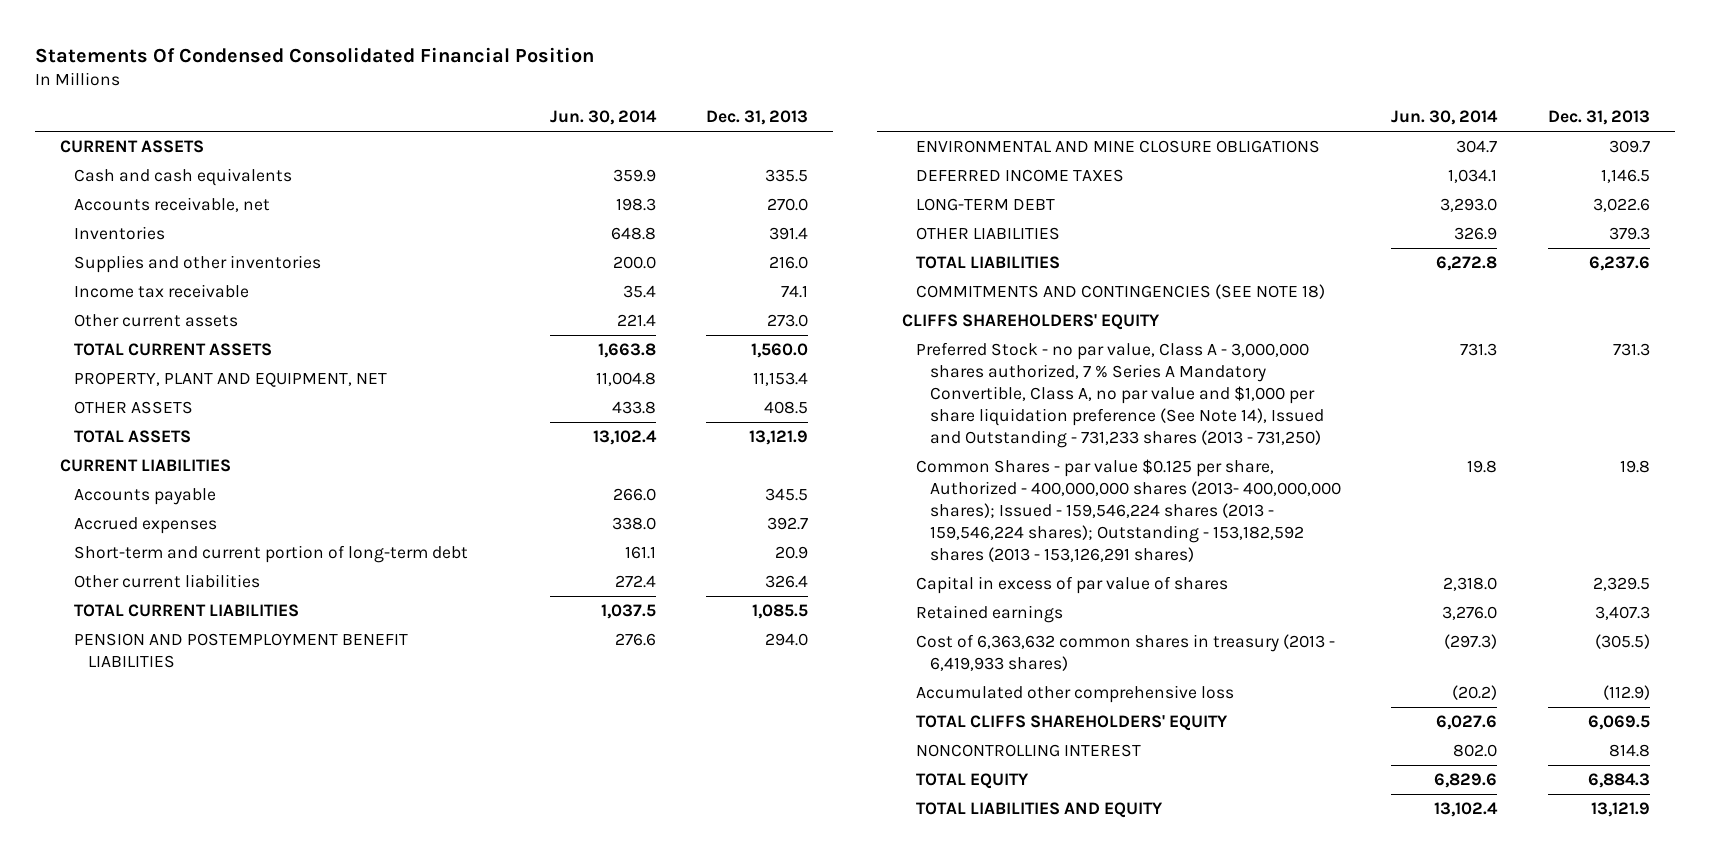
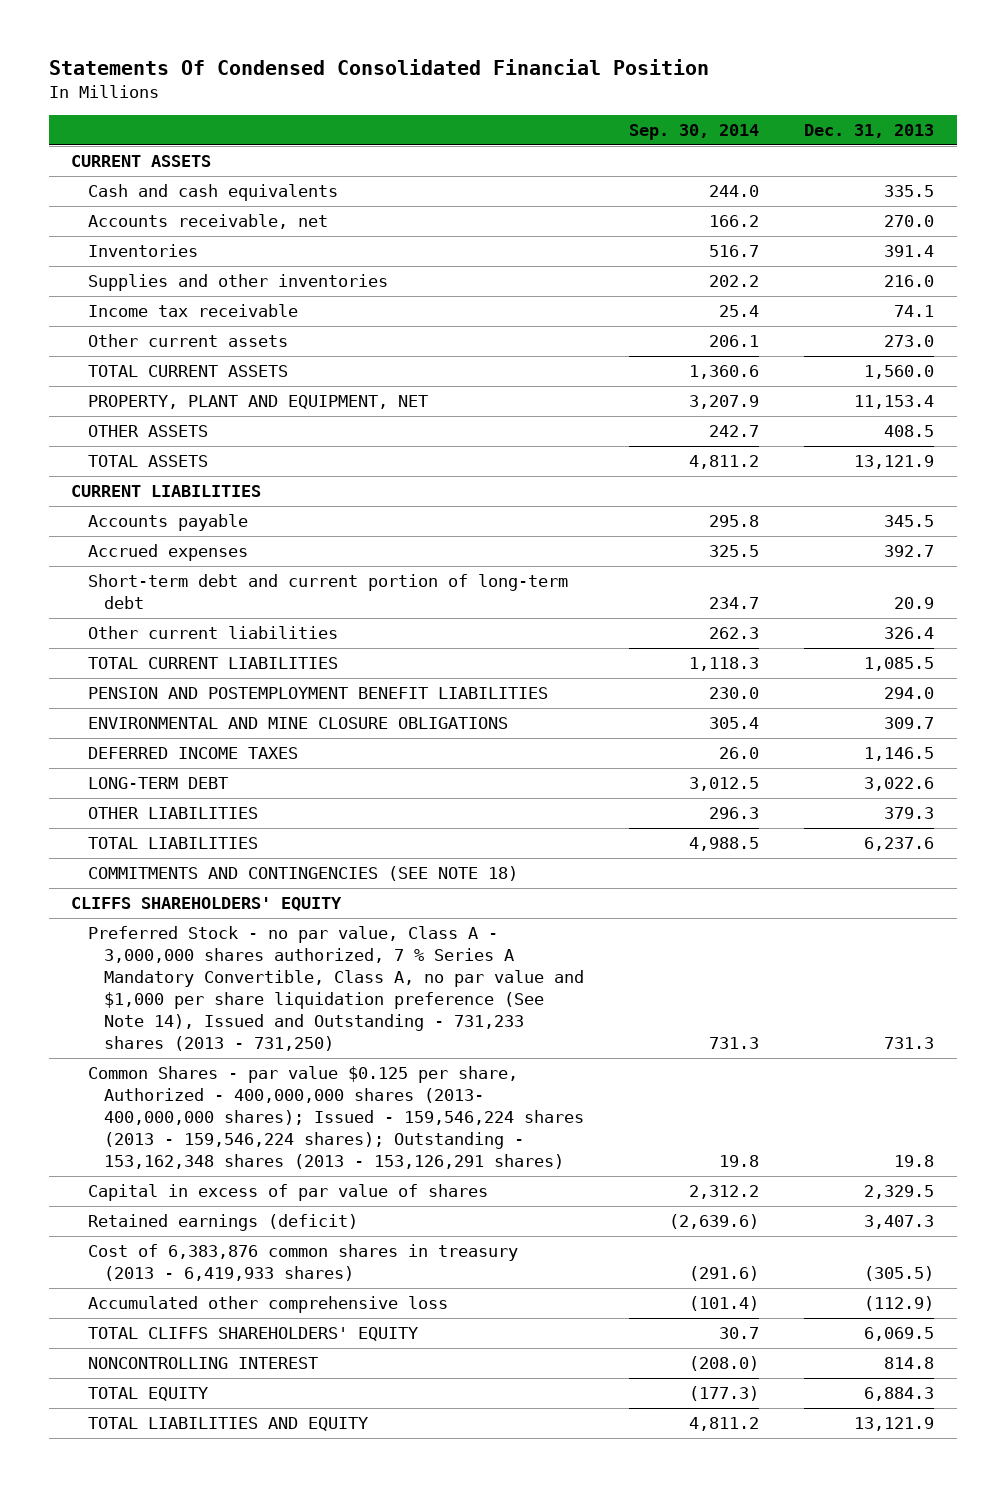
- | Jun. 30, 2014 | Dec. 31, 2013
+ | Sep. 30, 2014 | Dec. 31, 2013
- Short-term and current portion of long-term debt | 161.1 | 20.9
+ Short-term debt and current portion of long-term debt | 234.7 | 20.9
- Common Shares - par value $0.125 per share, Authorized - 400,000,000 shares (2013- 400,000,000 shares); Issued - 159,546,224 shares (2013 - 159,546,224 shares); Outstanding - 153,182,592 shares (2013 - 153,126,291 shares) | 19.8 | 19.8
+ Common Shares - par value $0.125 per share, Authorized - 400,000,000 shares (2013- 400,000,000 shares); Issued - 159,546,224 shares (2013 - 159,546,224 shares); Outstanding - 153,162,348 shares (2013 - 153,126,291 shares) | 19.8 | 19.8
- Retained earnings | 3,276.0 | 3,407.3
- Cost of 6,363,632 common shares in treasury (2013 - 6,419,933 shares) | (297.3) | (305.5)
+ Retained earnings (deficit) | (2,639.6) | 3,407.3
+ Cost of 6,383,876 common shares in treasury (2013 - 6,419,933 shares) | (291.6) | (305.5)

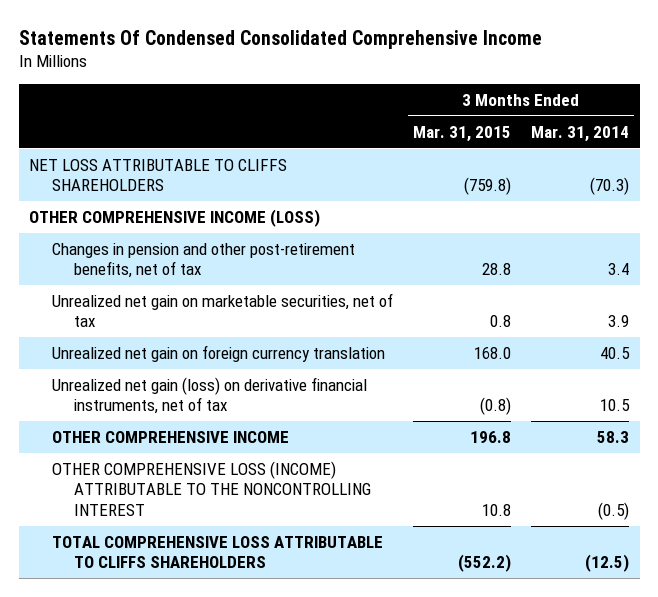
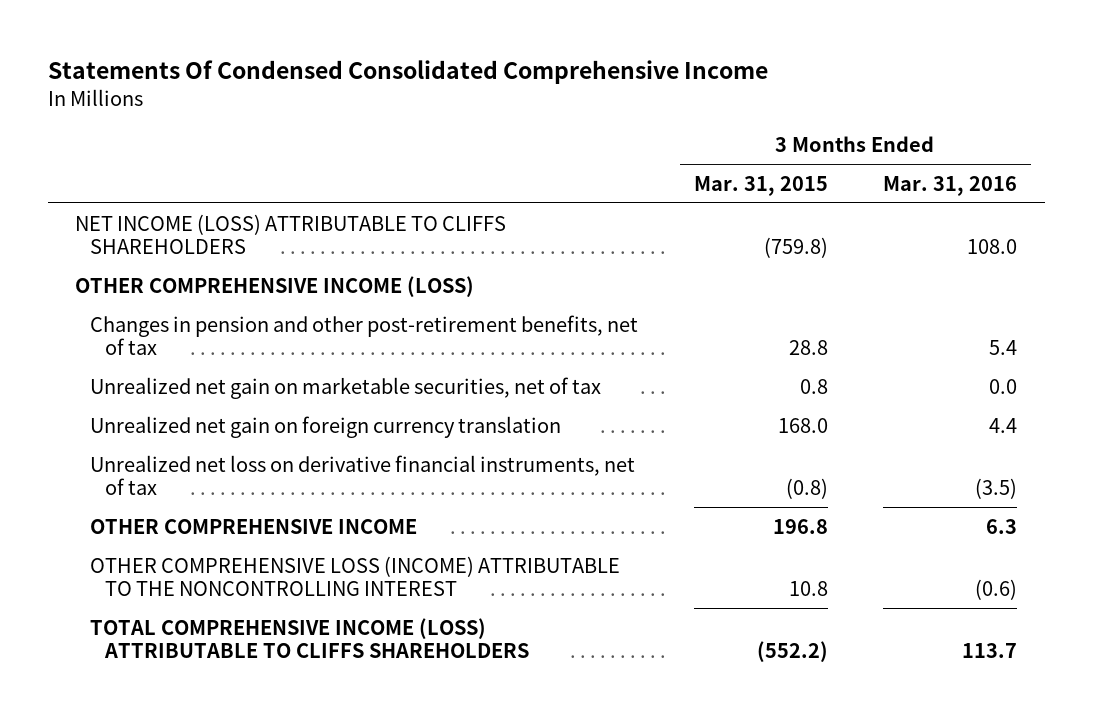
- | 3 Months Ended Mar. 31, 2015 | 3 Months Ended Mar. 31, 2014
+ | 3 Months Ended Mar. 31, 2015 | 3 Months Ended Mar. 31, 2016
- NET LOSS ATTRIBUTABLE TO CLIFFS SHAREHOLDERS | (759.8) | (70.3)
+ NET INCOME (LOSS) ATTRIBUTABLE TO CLIFFS SHAREHOLDERS | (759.8) | 108.0
- Unrealized net gain (loss) on derivative financial instruments, net of tax | (0.8) | 10.5
+ Unrealized net loss on derivative financial instruments, net of tax | (0.8) | (3.5)
- TOTAL COMPREHENSIVE LOSS ATTRIBUTABLE TO CLIFFS SHAREHOLDERS | (552.2) | (12.5)
+ TOTAL COMPREHENSIVE INCOME (LOSS) ATTRIBUTABLE TO CLIFFS SHAREHOLDERS | (552.2) | 113.7

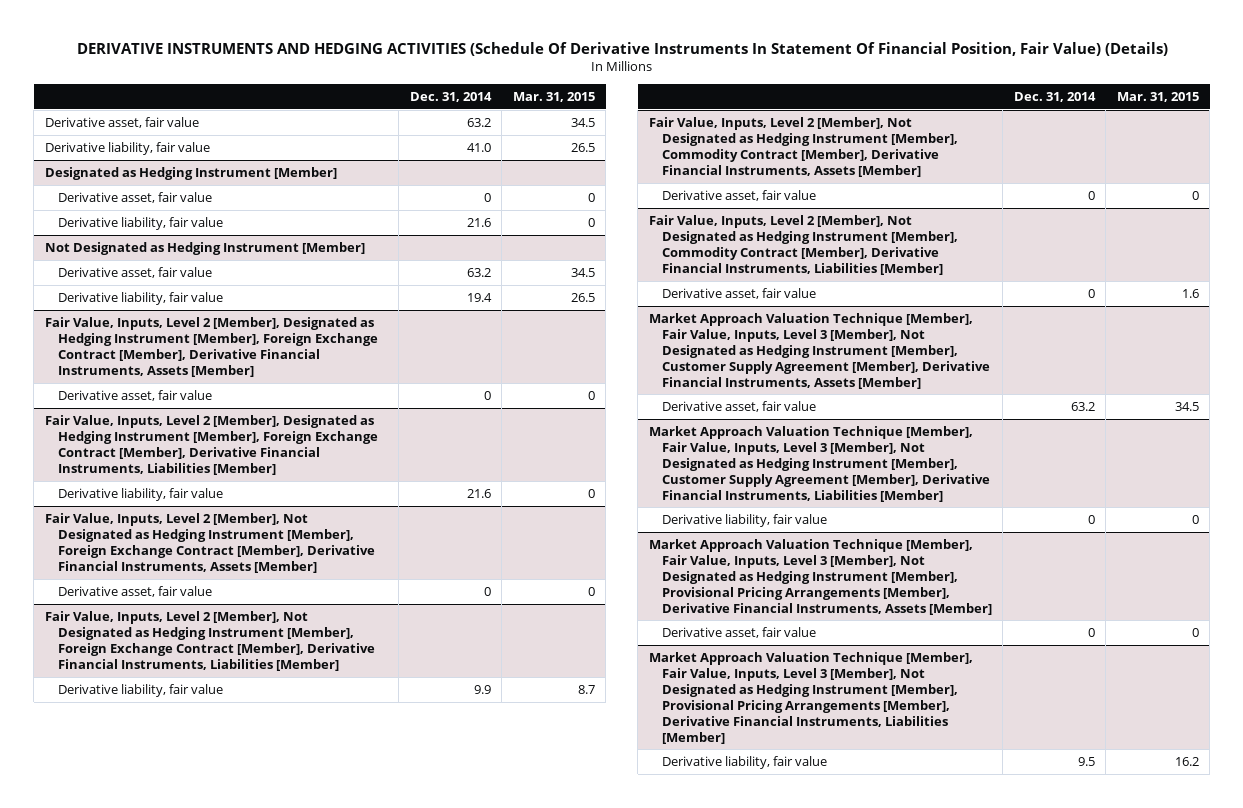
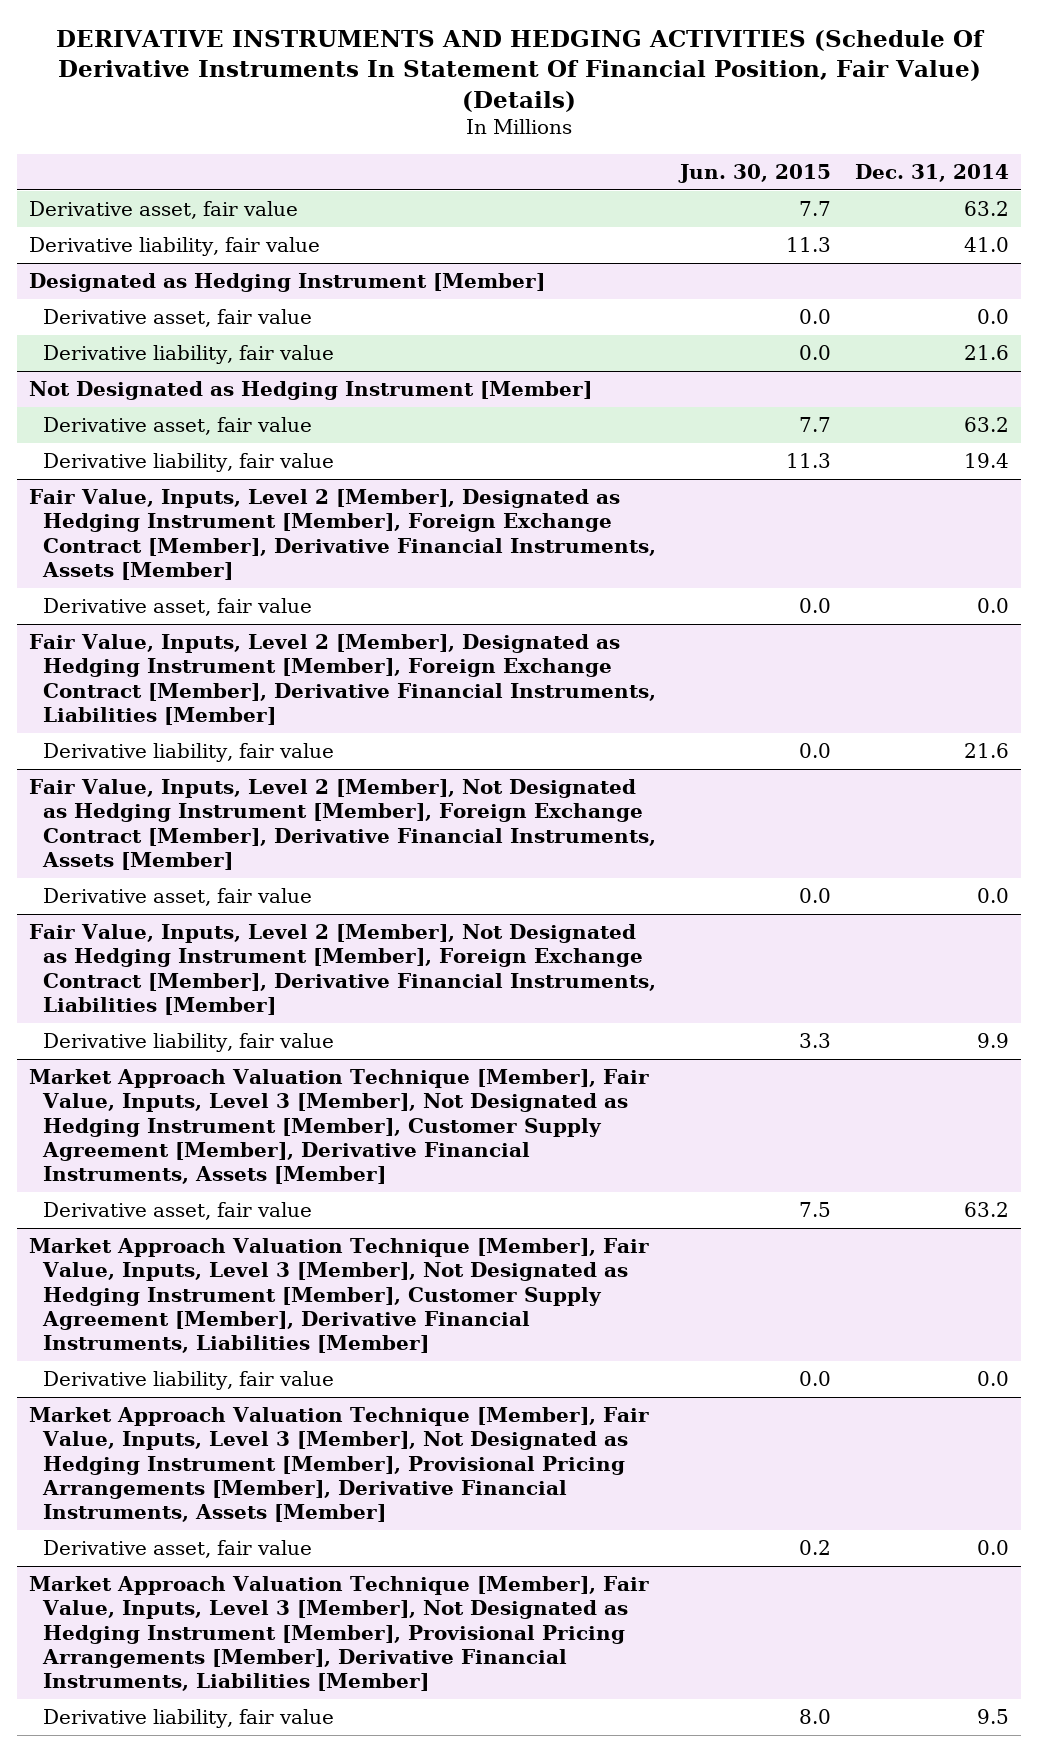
- | Dec. 31, 2014 | Mar. 31, 2015
+ | Jun. 30, 2015 | Dec. 31, 2014
@ Designated as Hedging Instrument [Member]
- Derivative asset, fair value | 0 | 0
+ Derivative asset, fair value | 0.0 | 0.0
@ Fair Value, Inputs, Level 2 [Member], Designated as Hedging Instrument [Member], Foreign Exchange Contract [Member], Derivative Financial Instruments, Assets [Member]
- Derivative asset, fair value | 0 | 0
+ Derivative asset, fair value | 0.0 | 0.0
@ Fair Value, Inputs, Level 2 [Member], Not Designated as Hedging Instrument [Member], Foreign Exchange Contract [Member], Derivative Financial Instruments, Assets [Member]
- Derivative asset, fair value | 0 | 0
+ Derivative asset, fair value | 0.0 | 0.0
- Fair Value, Inputs, Level 2 [Member], Not Designated as Hedging Instrument [Member], Commodity Contract [Member], Derivative Financial Instruments, Assets [Member]
- Derivative asset, fair value | 0 | 0
- Fair Value, Inputs, Level 2 [Member], Not Designated as Hedging Instrument [Member], Commodity Contract [Member], Derivative Financial Instruments, Liabilities [Member]
- Derivative asset, fair value | 0 | 1.6
@ Market Approach Valuation Technique [Member], Fair Value, Inputs, Level 3 [Member], Not Designated as Hedging Instrument [Member], Customer Supply Agreement [Member], Derivative Financial Instruments, Liabilities [Member]
- Derivative liability, fair value | 0 | 0
+ Derivative liability, fair value | 0.0 | 0.0
@ Market Approach Valuation Technique [Member], Fair Value, Inputs, Level 3 [Member], Not Designated as Hedging Instrument [Member], Provisional Pricing Arrangements [Member], Derivative Financial Instruments, Assets [Member]
- Derivative asset, fair value | 0 | 0
+ Derivative asset, fair value | 0.2 | 0.0

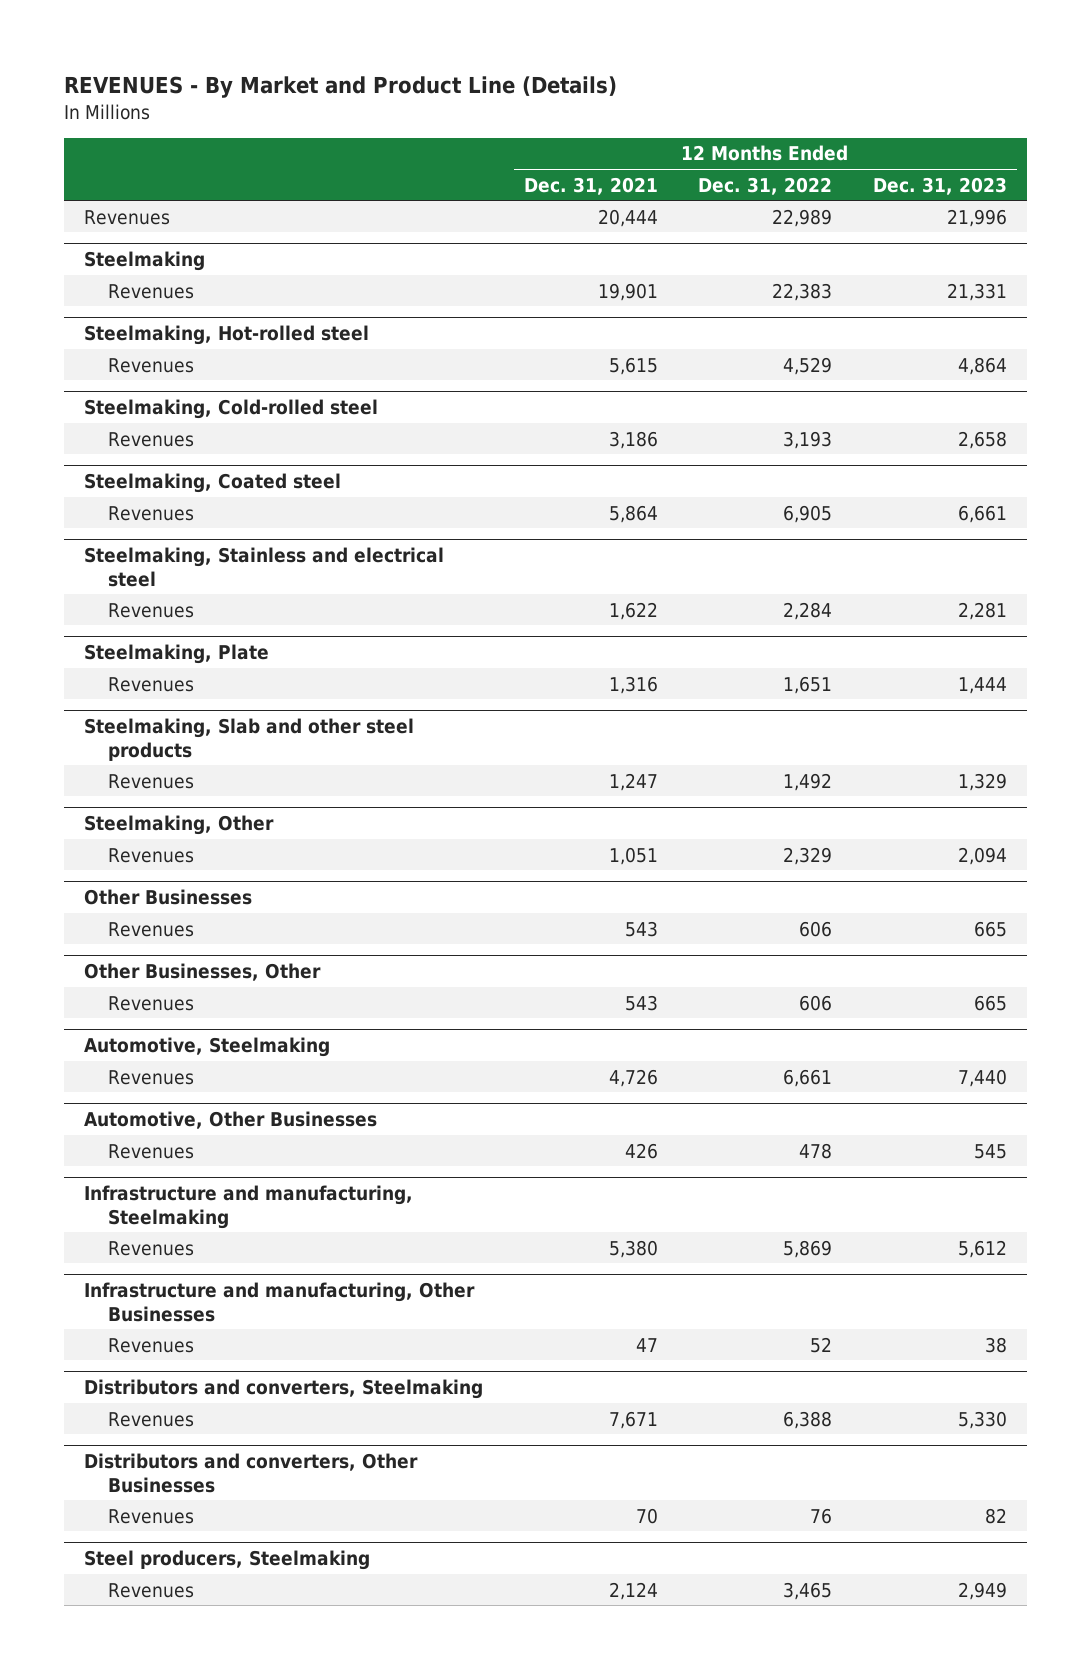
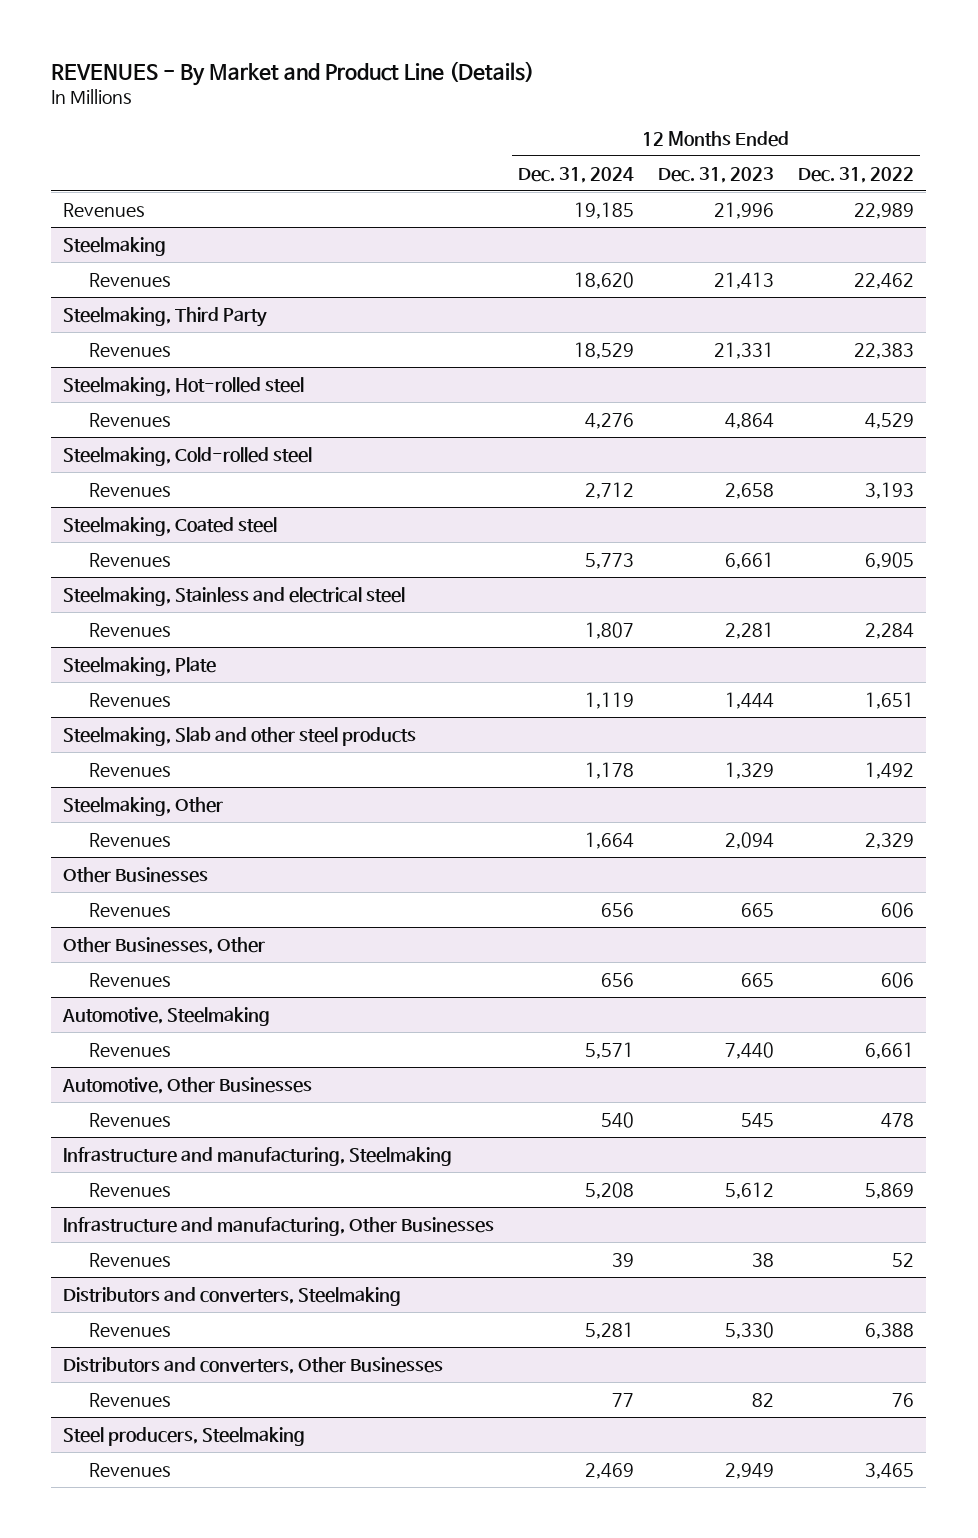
- | 12 Months Ended Dec. 31, 2021 | 12 Months Ended Dec. 31, 2022 | 12 Months Ended Dec. 31, 2023
+ | 12 Months Ended Dec. 31, 2024 | 12 Months Ended Dec. 31, 2023 | 12 Months Ended Dec. 31, 2022
@ Steelmaking
+ Revenues | 18,620 | 21,413 | 22,462
+ Steelmaking, Third Party

